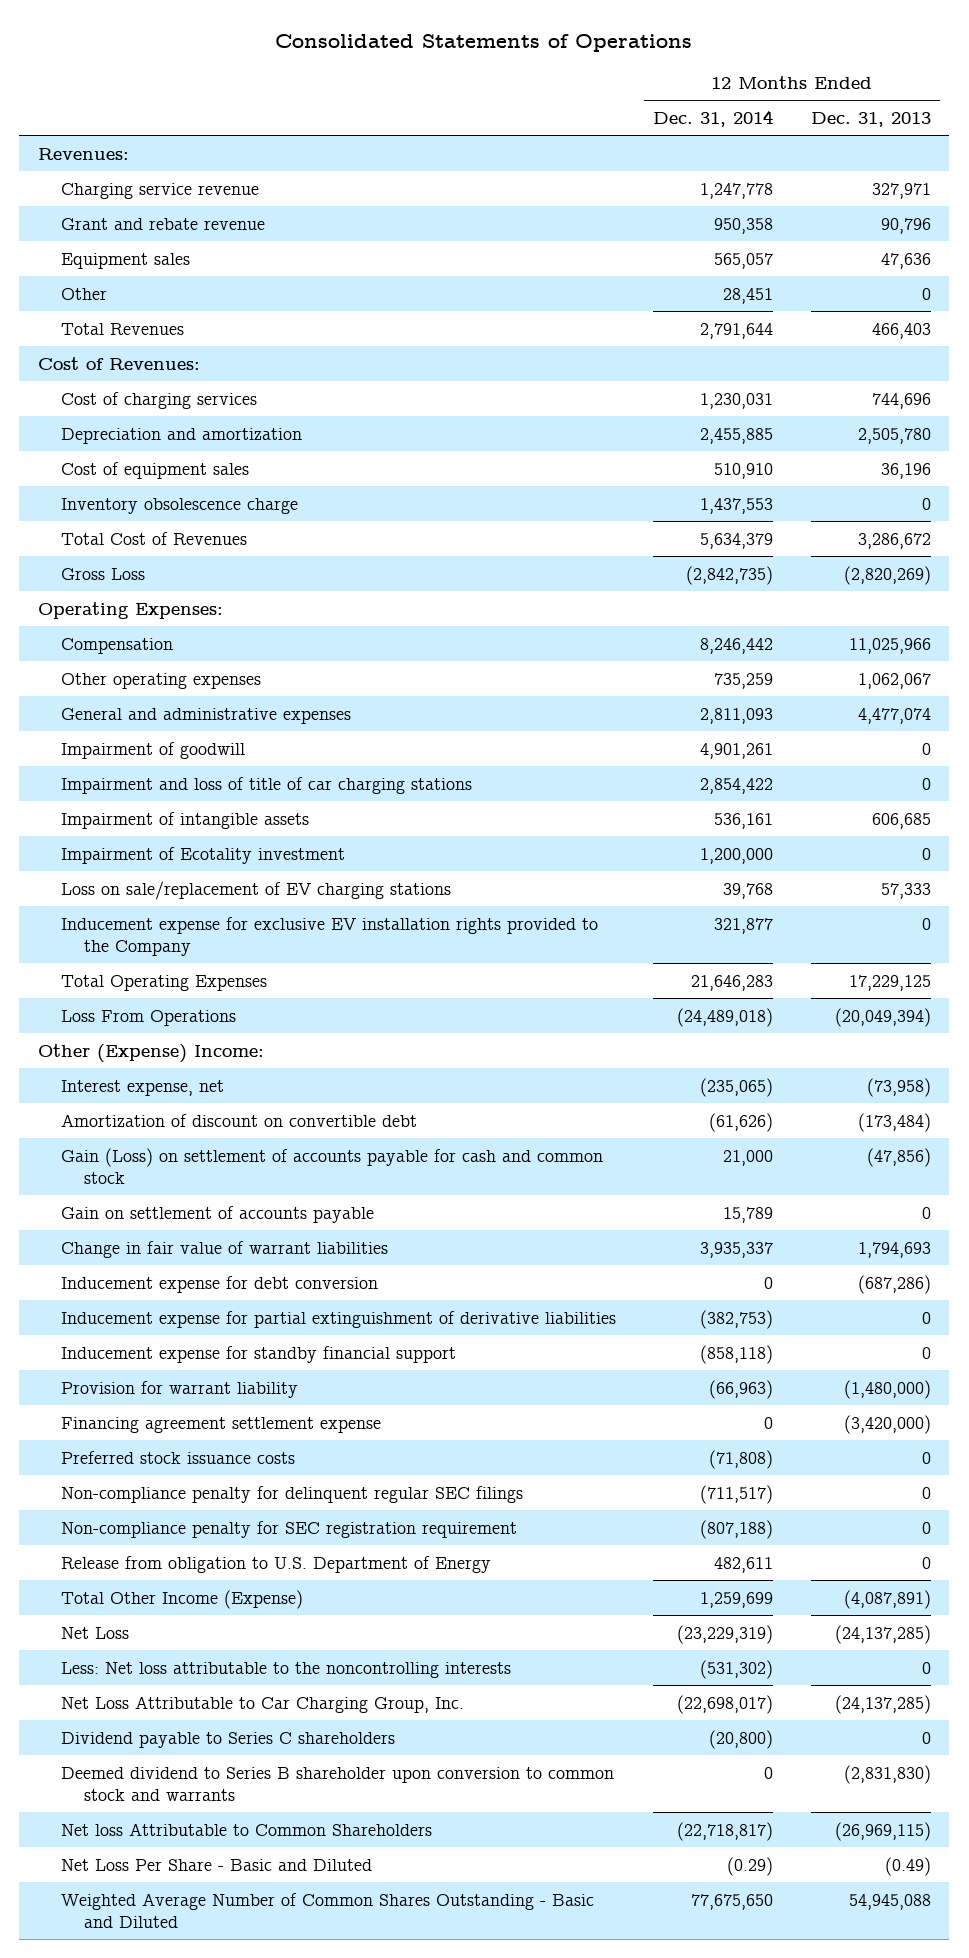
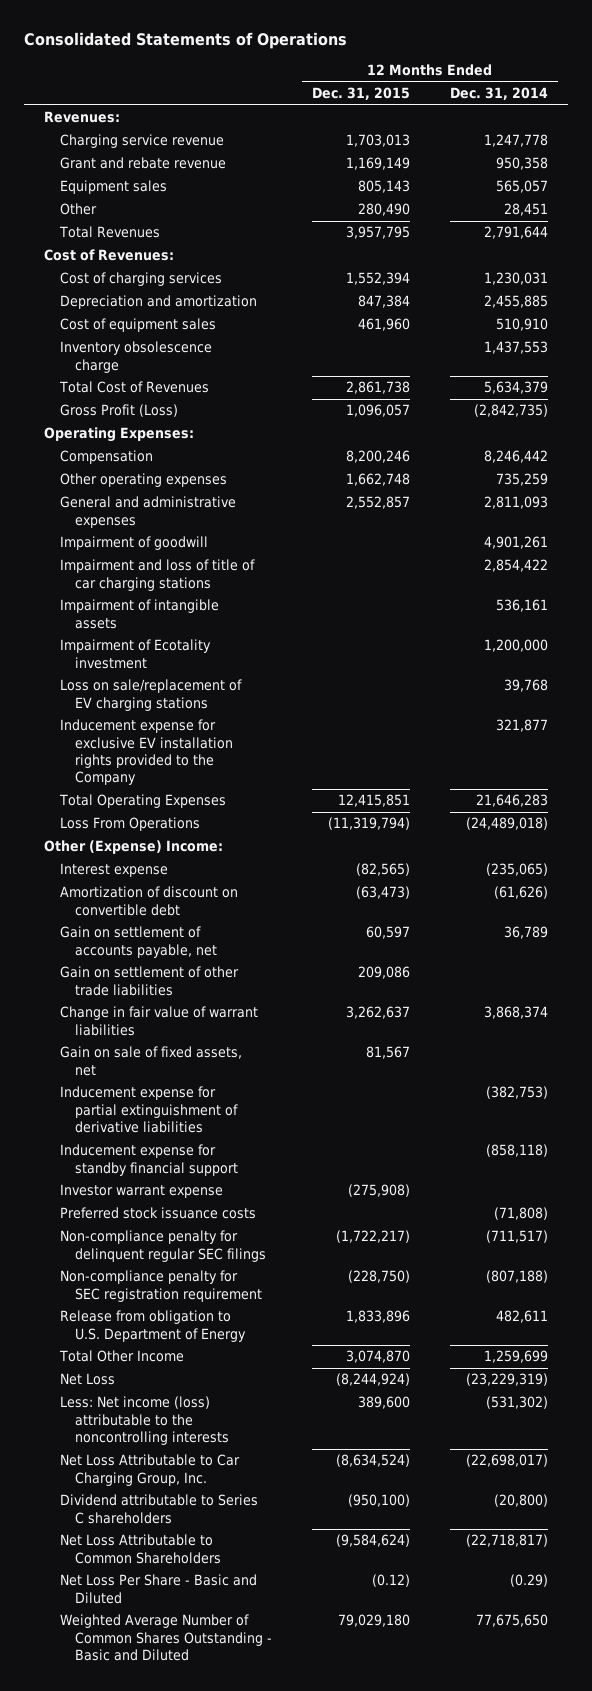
- | 12 Months Ended Dec. 31, 2014 | 12 Months Ended Dec. 31, 2013
+ | 12 Months Ended Dec. 31, 2015 | 12 Months Ended Dec. 31, 2014
- Gross Loss | (2,842,735) | (2,820,269)
+ Gross Profit (Loss) | 1,096,057 | (2,842,735)
- Interest expense, net | (235,065) | (73,958)
+ Interest expense | (82,565) | (235,065)
- Gain (Loss) on settlement of accounts payable for cash and common stock | 21,000 | (47,856)
- Gain on settlement of accounts payable | 15,789 | 0
- Change in fair value of warrant liabilities | 3,935,337 | 1,794,693
- Inducement expense for debt conversion | 0 | (687,286)
+ Gain on settlement of accounts payable, net | 60,597 | 36,789
+ Gain on settlement of other trade liabilities | 209,086 |
+ Change in fair value of warrant liabilities | 3,262,637 | 3,868,374
+ Gain on sale of fixed assets, net | 81,567 |
- Provision for warrant liability | (66,963) | (1,480,000)
- Financing agreement settlement expense | 0 | (3,420,000)
+ Investor warrant expense | (275,908) |
- Total Other Income (Expense) | 1,259,699 | (4,087,891)
+ Total Other Income | 3,074,870 | 1,259,699
- Less: Net loss attributable to the noncontrolling interests | (531,302) | 0
+ Less: Net income (loss) attributable to the noncontrolling interests | 389,600 | (531,302)
- Dividend payable to Series C shareholders | (20,800) | 0
- Deemed dividend to Series B shareholder upon conversion to common stock and warrants | 0 | (2,831,830)
- Net loss Attributable to Common Shareholders | (22,718,817) | (26,969,115)
+ Dividend attributable to Series C shareholders | (950,100) | (20,800)
+ Net Loss Attributable to Common Shareholders | (9,584,624) | (22,718,817)

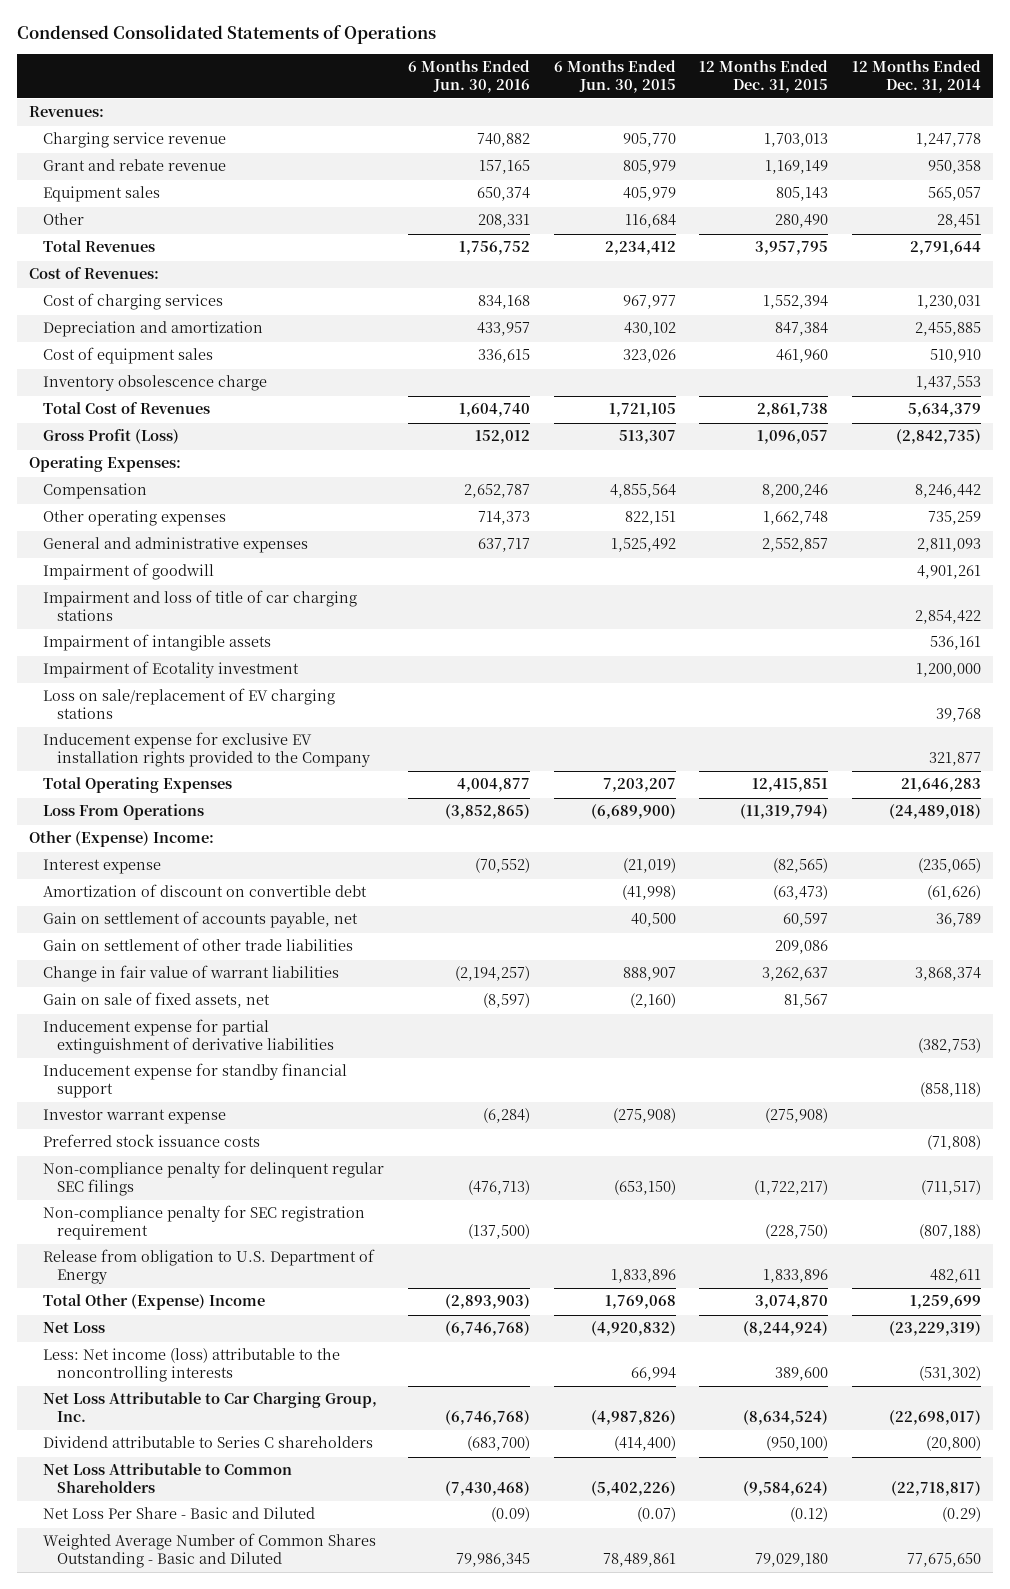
- Consolidated Statements of Operations
+ Condensed Consolidated Statements of Operations
- | 12 Months Ended Dec. 31, 2015 | 12 Months Ended Dec. 31, 2014
+ | 6 Months Ended Jun. 30, 2016 | 6 Months Ended Jun. 30, 2015 | 12 Months Ended Dec. 31, 2015 | 12 Months Ended Dec. 31, 2014
- Total Other Income | 3,074,870 | 1,259,699
+ Total Other (Expense) Income | (2,893,903) | 1,769,068 | 3,074,870 | 1,259,699

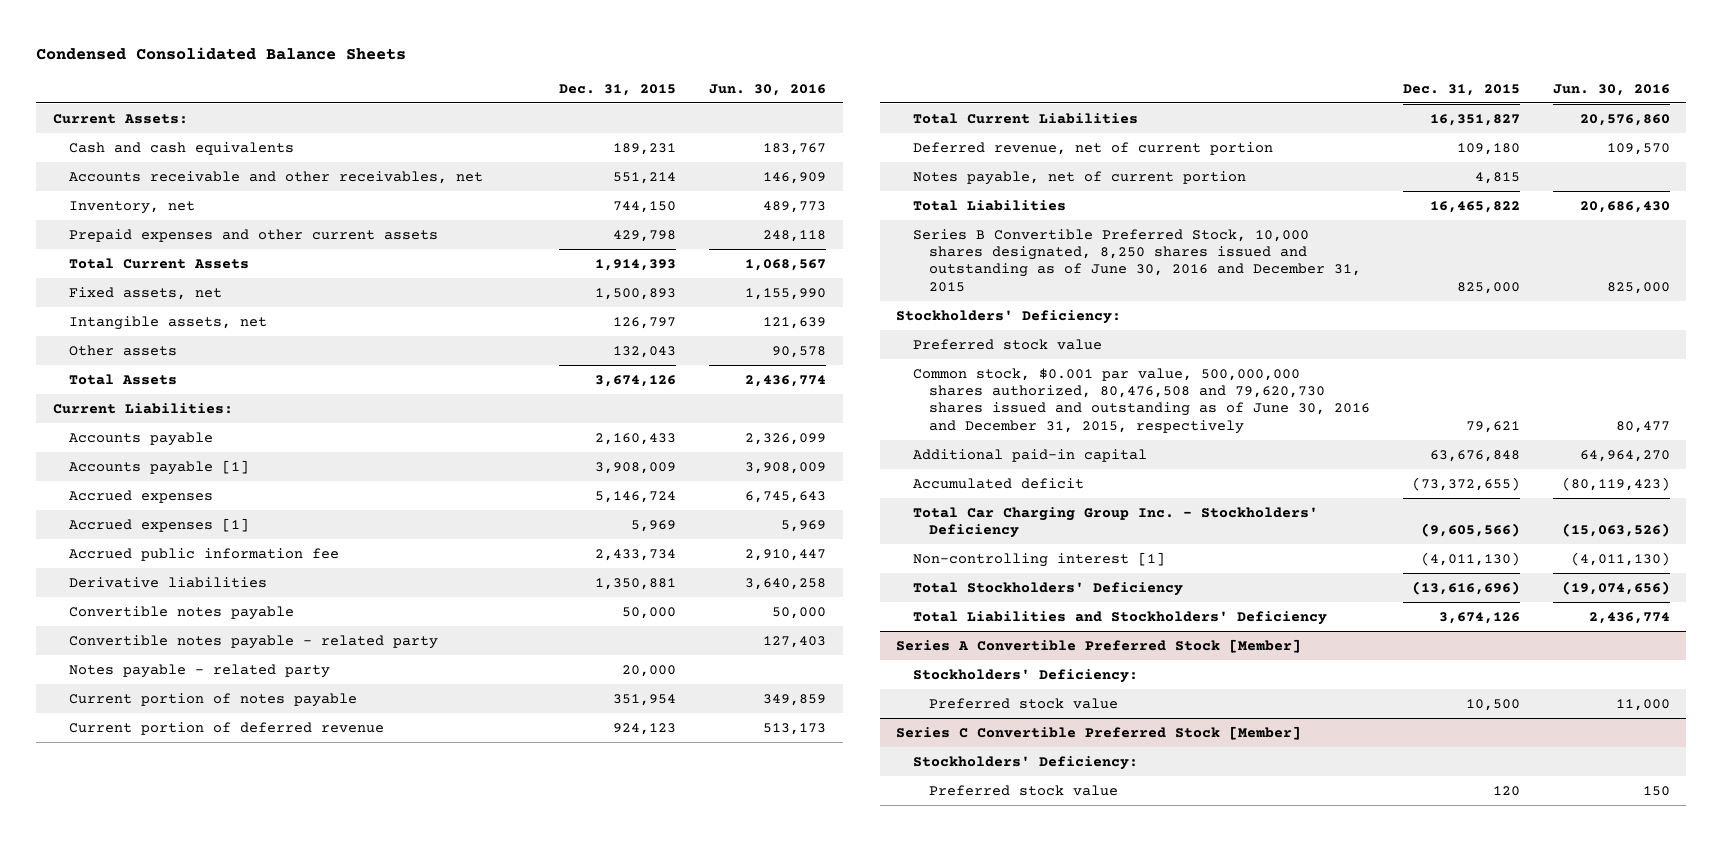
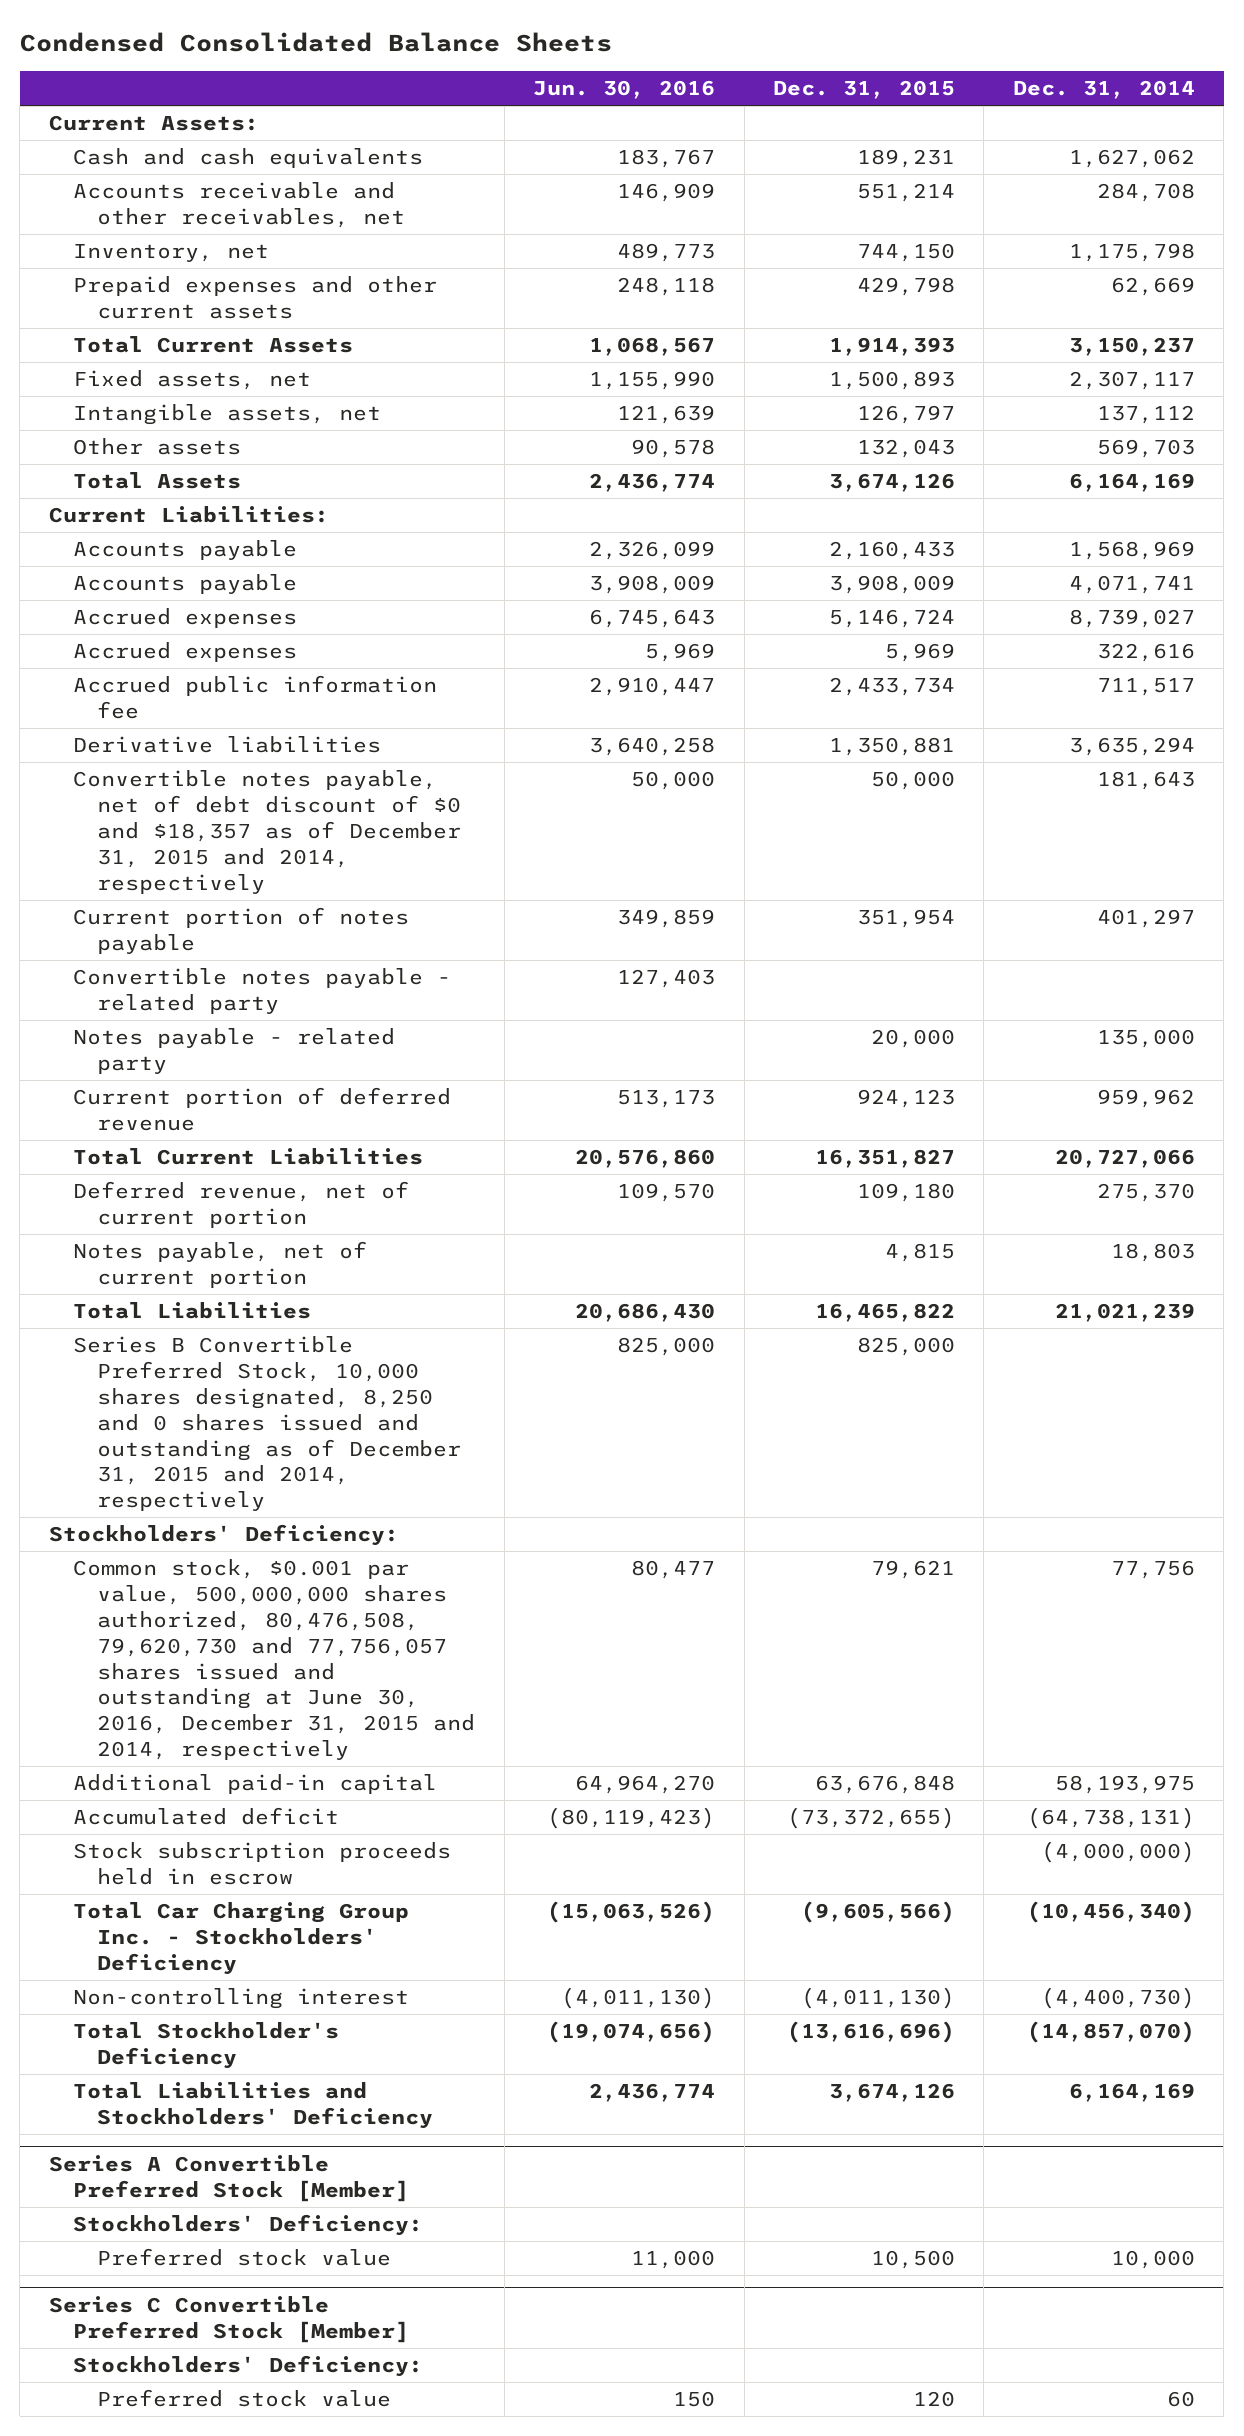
- | Dec. 31, 2015 | Jun. 30, 2016
+ | Jun. 30, 2016 | Dec. 31, 2015 | Dec. 31, 2014
- Accounts payable [1] | 3,908,009 | 3,908,009
+ Accounts payable | 3,908,009 | 3,908,009 | 4,071,741
- Accrued expenses [1] | 5,969 | 5,969
+ Accrued expenses | 5,969 | 5,969 | 322,616
- Convertible notes payable | 50,000 | 50,000
+ Convertible notes payable, net of debt discount of $0 and $18,357 as of December 31, 2015 and 2014, respectively | 50,000 | 50,000 | 181,643
moved up: Current portion of notes payable | 349,859 | 351,954 | 401,297
- Series B Convertible Preferred Stock, 10,000 shares designated, 8,250 shares issued and outstanding as of June 30, 2016 and December 31, 2015 | 825,000 | 825,000
+ Series B Convertible Preferred Stock, 10,000 shares designated, 8,250 and 0 shares issued and outstanding as of December 31, 2015 and 2014, respectively | 825,000 | 825,000 |
- Preferred stock value
- Common stock, $0.001 par value, 500,000,000 shares authorized, 80,476,508 and 79,620,730 shares issued and outstanding as of June 30, 2016 and December 31, 2015, respectively | 79,621 | 80,477
+ Common stock, $0.001 par value, 500,000,000 shares authorized, 80,476,508, 79,620,730 and 77,756,057 shares issued and outstanding at June 30, 2016, December 31, 2015 and 2014, respectively | 80,477 | 79,621 | 77,756
+ Stock subscription proceeds held in escrow | | | (4,000,000)
- Non-controlling interest [1] | (4,011,130) | (4,011,130)
- Total Stockholders' Deficiency | (13,616,696) | (19,074,656)
+ Non-controlling interest | (4,011,130) | (4,011,130) | (4,400,730)
+ Total Stockholder's Deficiency | (19,074,656) | (13,616,696) | (14,857,070)

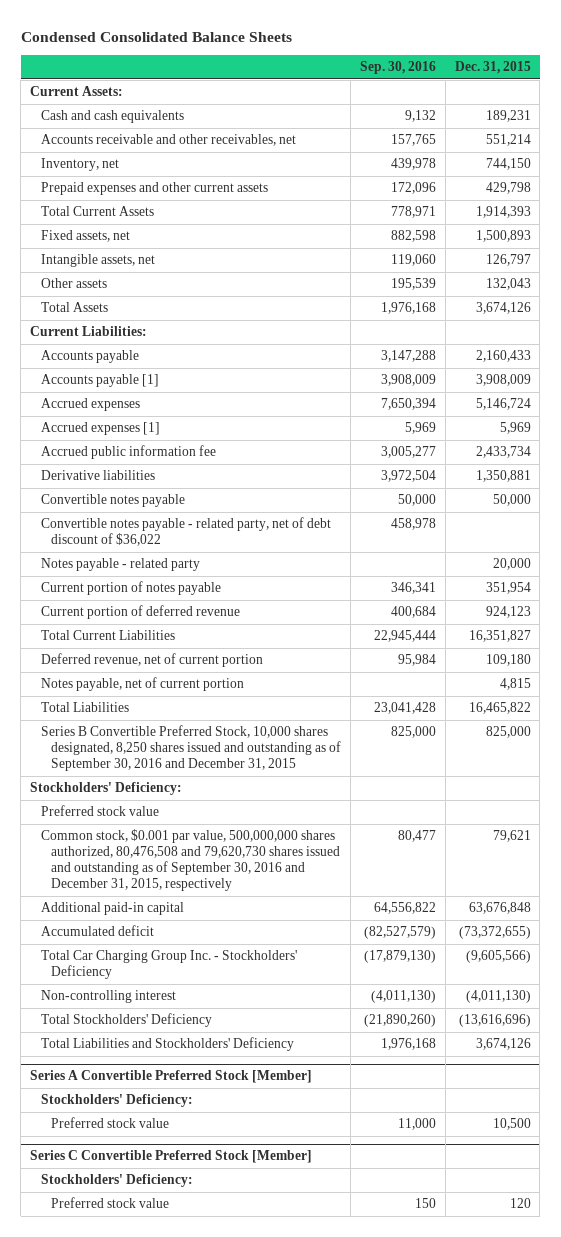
- | Jun. 30, 2016 | Dec. 31, 2015 | Dec. 31, 2014
+ | Sep. 30, 2016 | Dec. 31, 2015
- Accounts payable | 3,908,009 | 3,908,009 | 4,071,741
+ Accounts payable [1] | 3,908,009 | 3,908,009
- Accrued expenses | 5,969 | 5,969 | 322,616
+ Accrued expenses [1] | 5,969 | 5,969
- Convertible notes payable, net of debt discount of $0 and $18,357 as of December 31, 2015 and 2014, respectively | 50,000 | 50,000 | 181,643
- Convertible notes payable - related party | 127,403 | |
+ Convertible notes payable | 50,000 | 50,000
+ Convertible notes payable - related party, net of debt discount of $36,022 | 458,978 |
moved down: Current portion of notes payable | 346,341 | 351,954
- Series B Convertible Preferred Stock, 10,000 shares designated, 8,250 and 0 shares issued and outstanding as of December 31, 2015 and 2014, respectively | 825,000 | 825,000 |
+ Series B Convertible Preferred Stock, 10,000 shares designated, 8,250 shares issued and outstanding as of September 30, 2016 and December 31, 2015 | 825,000 | 825,000
- Common stock, $0.001 par value, 500,000,000 shares authorized, 80,476,508, 79,620,730 and 77,756,057 shares issued and outstanding at June 30, 2016, December 31, 2015 and 2014, respectively | 80,477 | 79,621 | 77,756
+ Preferred stock value
+ Common stock, $0.001 par value, 500,000,000 shares authorized, 80,476,508 and 79,620,730 shares issued and outstanding as of September 30, 2016 and December 31, 2015, respectively | 80,477 | 79,621
- Stock subscription proceeds held in escrow | | | (4,000,000)
- Total Stockholder's Deficiency | (19,074,656) | (13,616,696) | (14,857,070)
+ Total Stockholders' Deficiency | (21,890,260) | (13,616,696)

